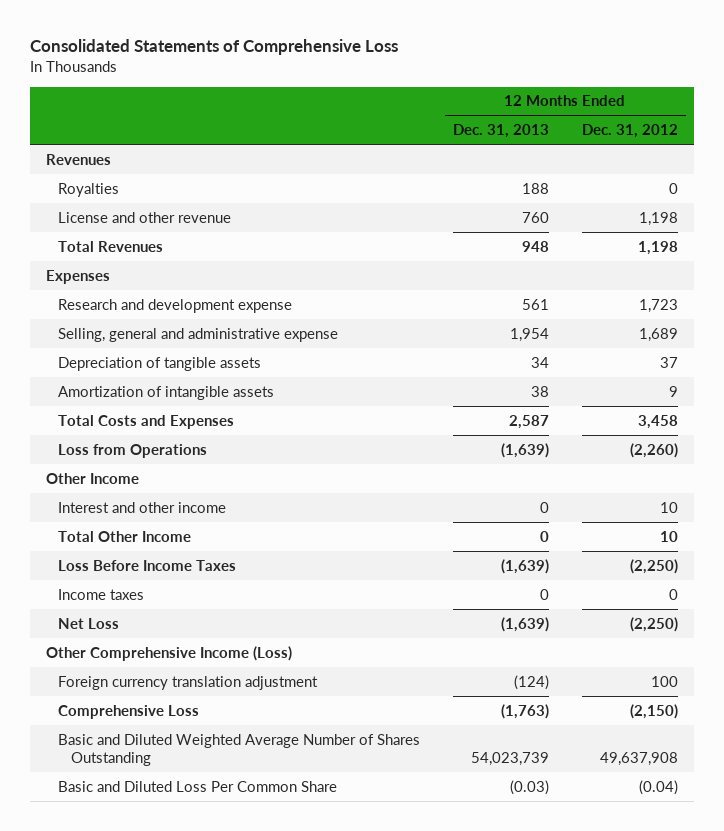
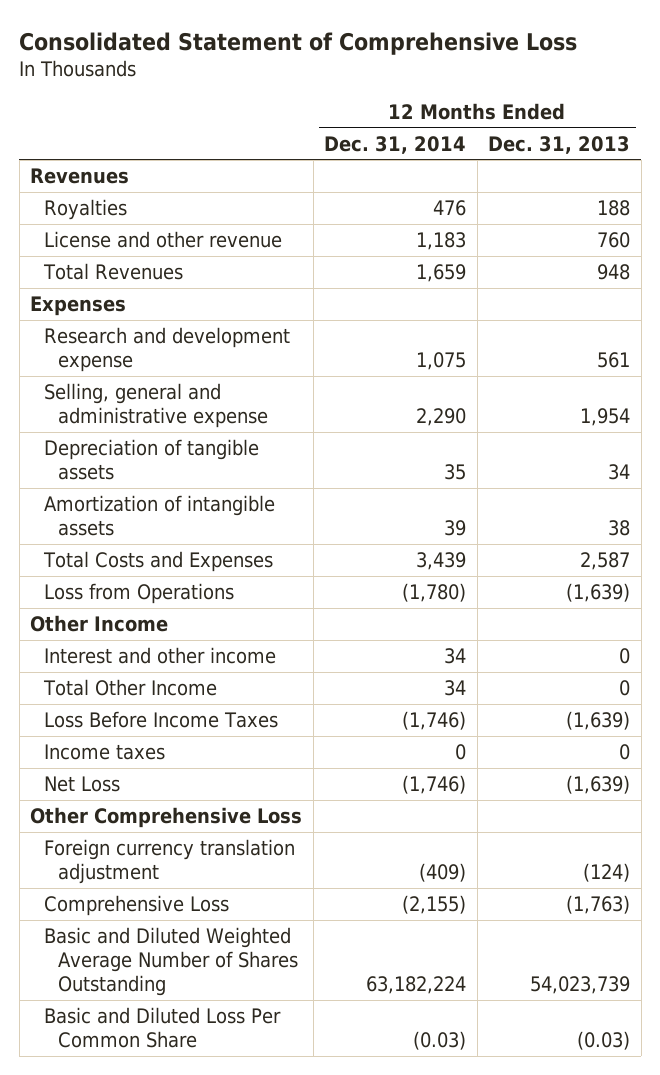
- Consolidated Statements of Comprehensive Loss
+ Consolidated Statement of Comprehensive Loss
- | 12 Months Ended Dec. 31, 2013 | 12 Months Ended Dec. 31, 2012
+ | 12 Months Ended Dec. 31, 2014 | 12 Months Ended Dec. 31, 2013
- Other Comprehensive Income (Loss)
+ Other Comprehensive Loss

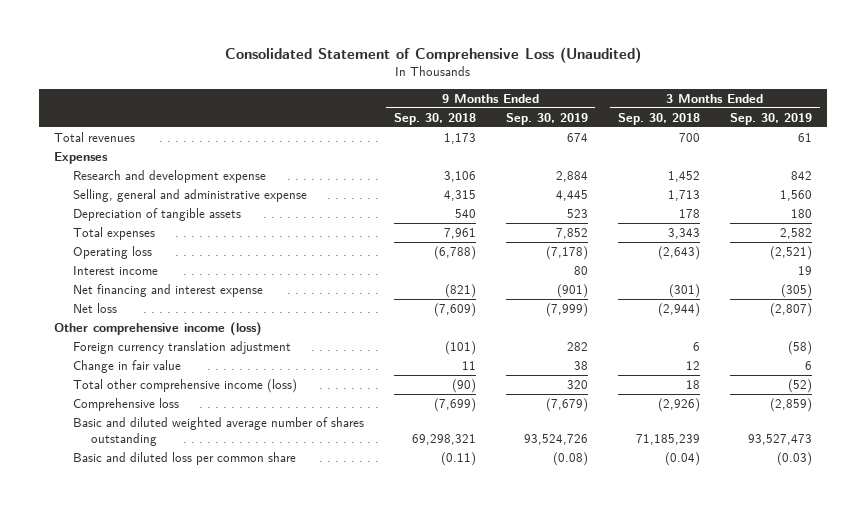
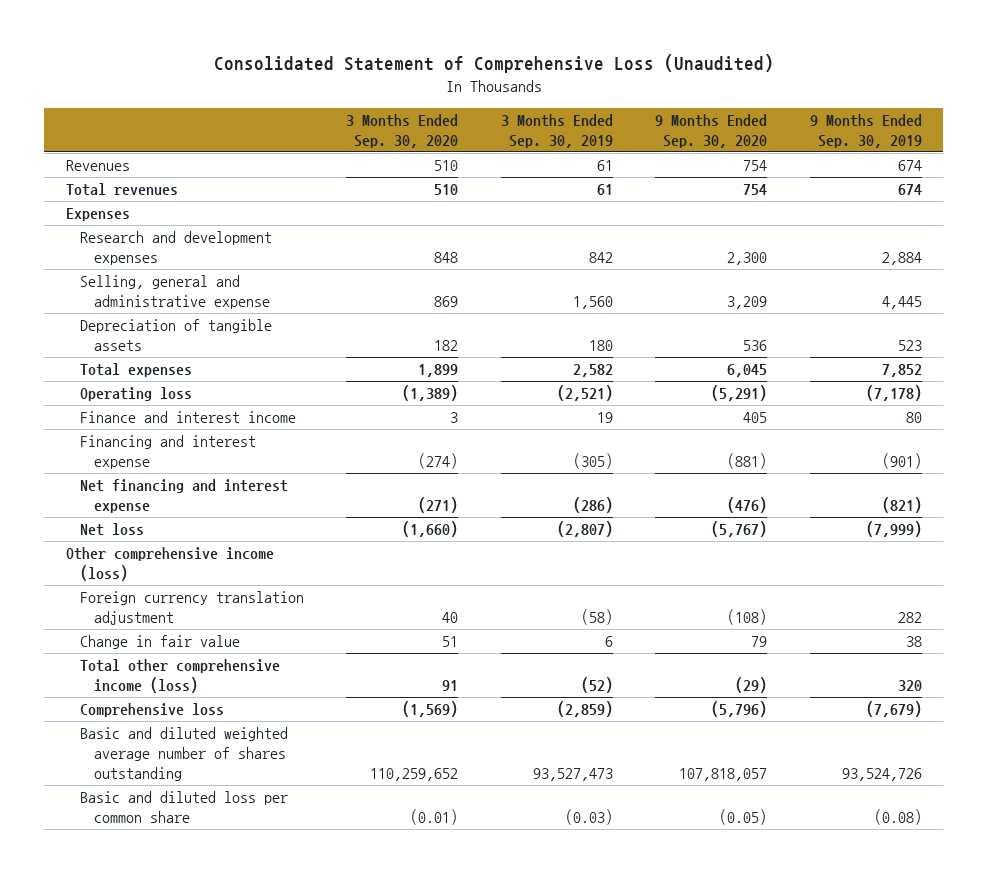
- | 9 Months Ended Sep. 30, 2018 | 9 Months Ended Sep. 30, 2019 | 3 Months Ended Sep. 30, 2018 | 3 Months Ended Sep. 30, 2019
+ | 3 Months Ended Sep. 30, 2020 | 3 Months Ended Sep. 30, 2019 | 9 Months Ended Sep. 30, 2020 | 9 Months Ended Sep. 30, 2019
+ Revenues | 510 | 61 | 754 | 674
- Research and development expense | 3,106 | 2,884 | 1,452 | 842
+ Research and development expenses | 848 | 842 | 2,300 | 2,884
- Interest income | | 80 | | 19
- Net financing and interest expense | (821) | (901) | (301) | (305)
+ Finance and interest income | 3 | 19 | 405 | 80
+ Financing and interest expense | (274) | (305) | (881) | (901)
+ Net financing and interest expense | (271) | (286) | (476) | (821)

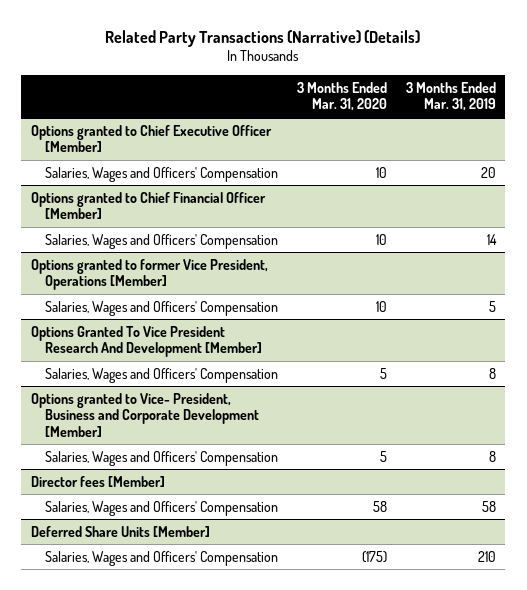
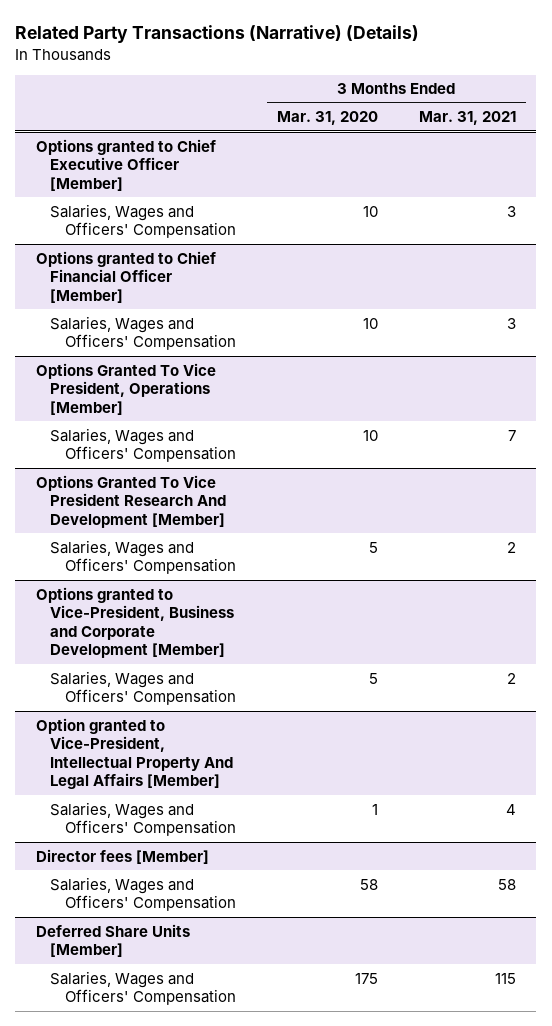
- | 3 Months Ended Mar. 31, 2020 | 3 Months Ended Mar. 31, 2019
+ | 3 Months Ended Mar. 31, 2020 | 3 Months Ended Mar. 31, 2021
- Options granted to former Vice President, Operations [Member]
+ Options Granted To Vice President, Operations [Member]
- Options granted to Vice- President, Business and Corporate Development [Member]
+ Options granted to Vice-President, Business and Corporate Development [Member]
+ Option granted to Vice-President, Intellectual Property And Legal Affairs [Member]
+ Salaries, Wages and Officers' Compensation | 1 | 4
@ Deferred Share Units [Member]
- Salaries, Wages and Officers' Compensation | (175) | 210
+ Salaries, Wages and Officers' Compensation | 175 | 115

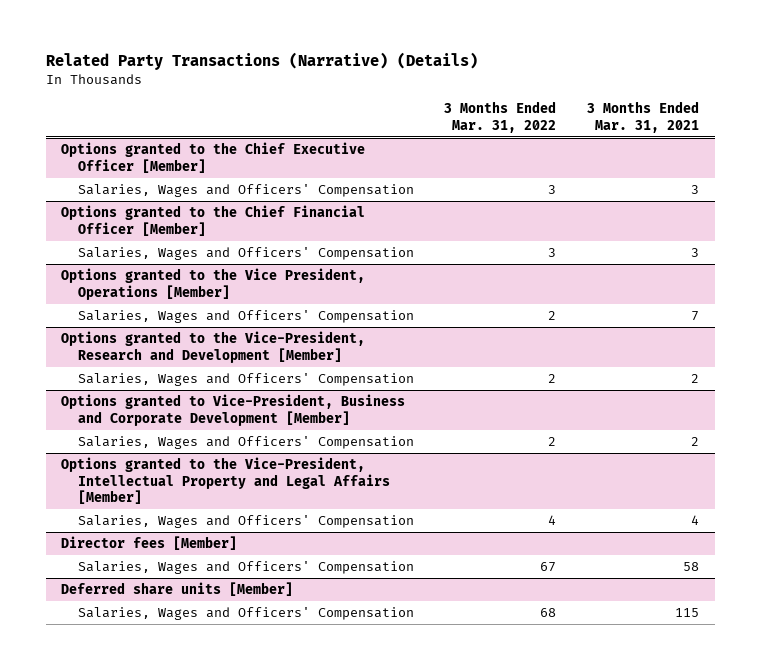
- | 3 Months Ended Mar. 31, 2020 | 3 Months Ended Mar. 31, 2021
+ | 3 Months Ended Mar. 31, 2022 | 3 Months Ended Mar. 31, 2021
- Options granted to Chief Executive Officer [Member]
+ Options granted to the Chief Executive Officer [Member]
- Options granted to Chief Financial Officer [Member]
+ Options granted to the Chief Financial Officer [Member]
- Options Granted To Vice President, Operations [Member]
+ Options granted to the Vice President, Operations [Member]
- Options Granted To Vice President Research And Development [Member]
+ Options granted to the Vice-President, Research and Development [Member]
- Option granted to Vice-President, Intellectual Property And Legal Affairs [Member]
+ Options granted to the Vice-President, Intellectual Property and Legal Affairs [Member]
- Deferred Share Units [Member]
+ Deferred share units [Member]

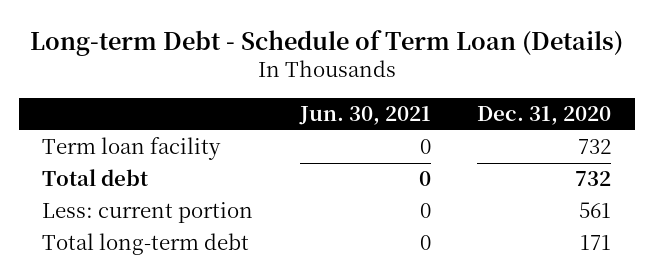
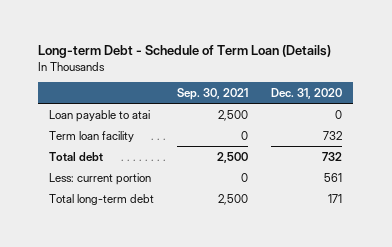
- | Jun. 30, 2021 | Dec. 31, 2020
+ | Sep. 30, 2021 | Dec. 31, 2020
+ Loan payable to atai | 2,500 | 0

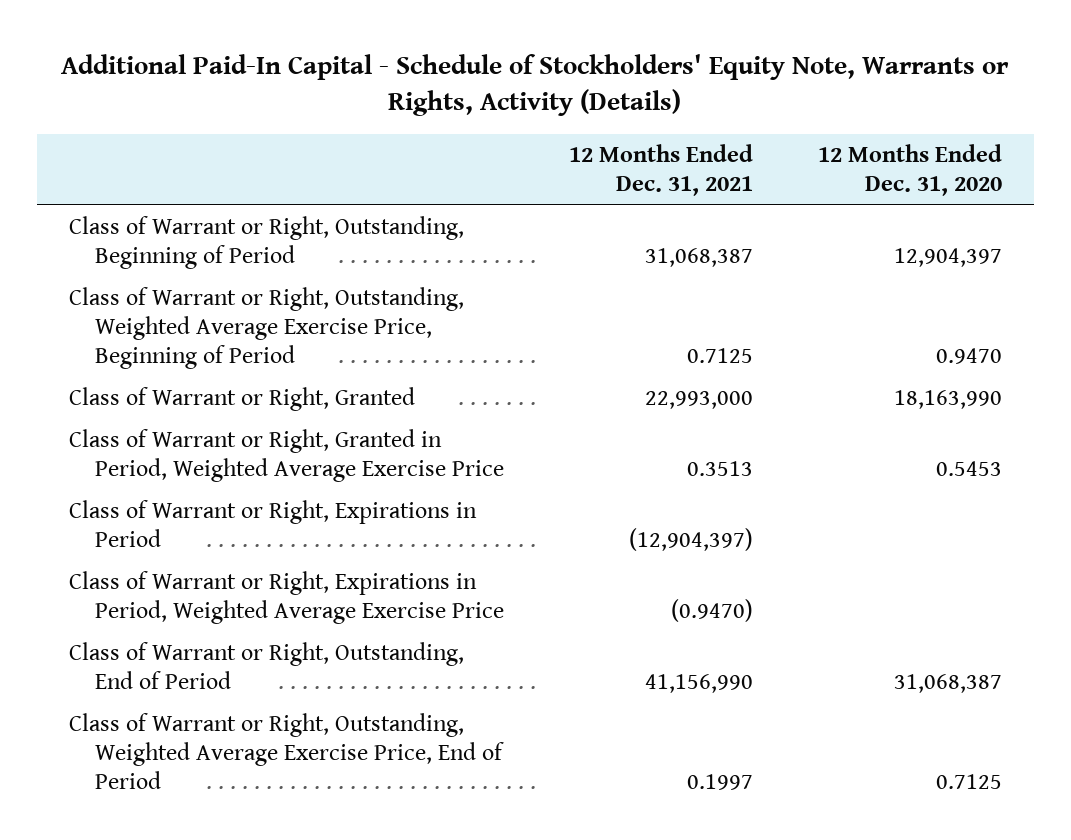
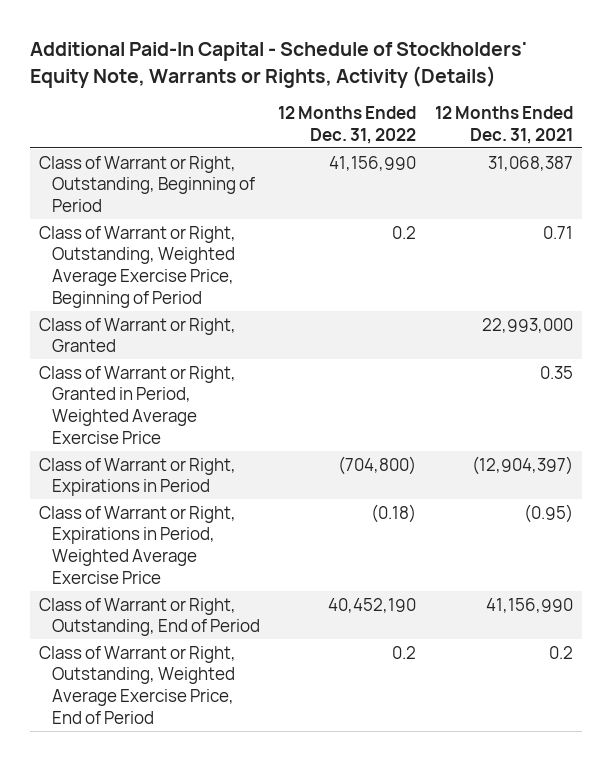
- | 12 Months Ended Dec. 31, 2021 | 12 Months Ended Dec. 31, 2020
+ | 12 Months Ended Dec. 31, 2022 | 12 Months Ended Dec. 31, 2021
- Class of Warrant or Right, Outstanding, Weighted Average Exercise Price, Beginning of Period | 0.7125 | 0.9470
+ Class of Warrant or Right, Outstanding, Weighted Average Exercise Price, Beginning of Period | 0.2 | 0.71
- Class of Warrant or Right, Granted in Period, Weighted Average Exercise Price | 0.3513 | 0.5453
+ Class of Warrant or Right, Granted in Period, Weighted Average Exercise Price | | 0.35
- Class of Warrant or Right, Expirations in Period, Weighted Average Exercise Price | (0.9470) |
+ Class of Warrant or Right, Expirations in Period, Weighted Average Exercise Price | (0.18) | (0.95)
- Class of Warrant or Right, Outstanding, Weighted Average Exercise Price, End of Period | 0.1997 | 0.7125
+ Class of Warrant or Right, Outstanding, Weighted Average Exercise Price, End of Period | 0.2 | 0.2

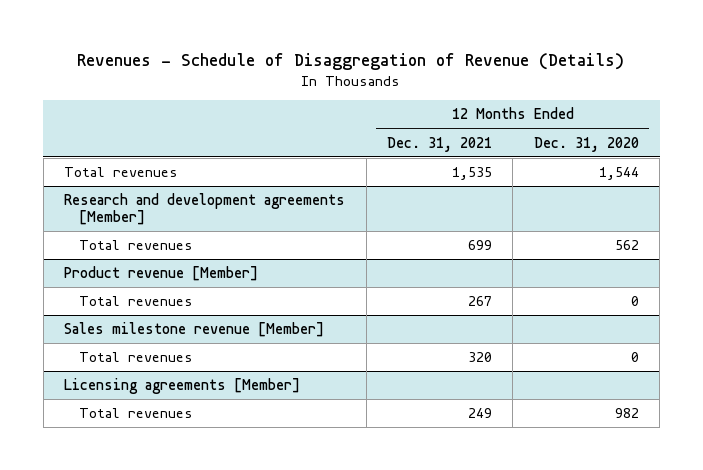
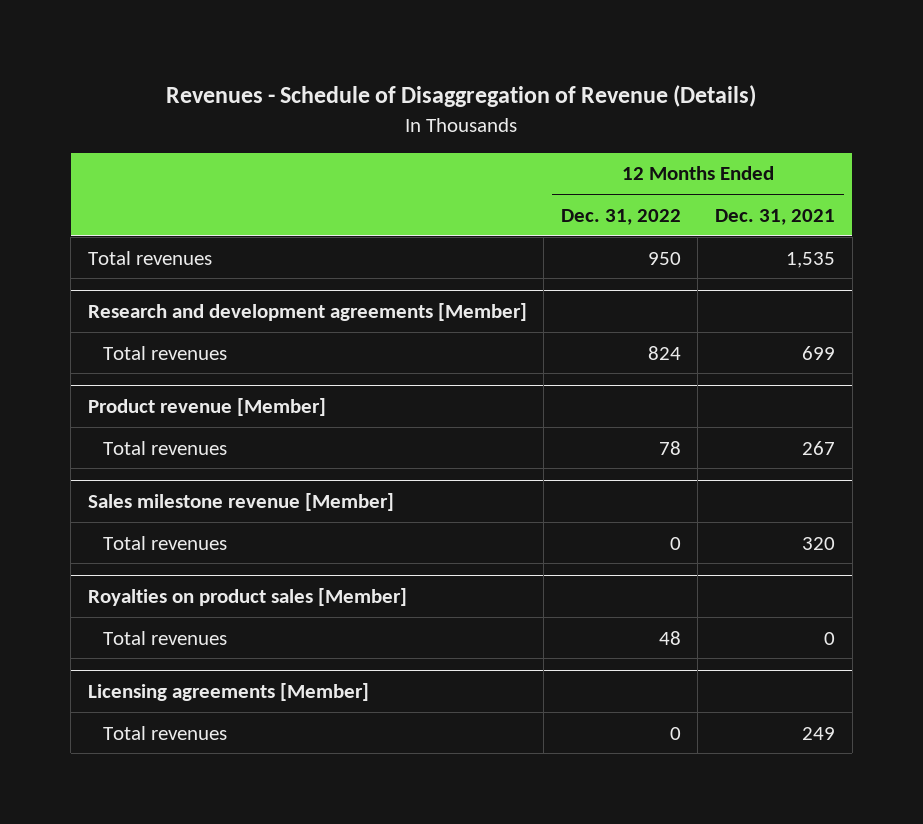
- | 12 Months Ended Dec. 31, 2021 | 12 Months Ended Dec. 31, 2020
+ | 12 Months Ended Dec. 31, 2022 | 12 Months Ended Dec. 31, 2021
+ Royalties on product sales [Member]
+ Total revenues | 48 | 0

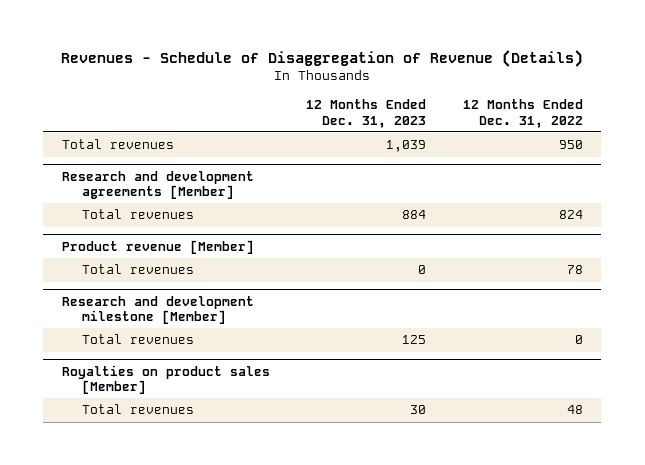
- | 12 Months Ended Dec. 31, 2022 | 12 Months Ended Dec. 31, 2021
+ | 12 Months Ended Dec. 31, 2023 | 12 Months Ended Dec. 31, 2022
- Sales milestone revenue [Member]
+ Research and development milestone [Member]
- Licensing agreements [Member]
- Total revenues | 0 | 249

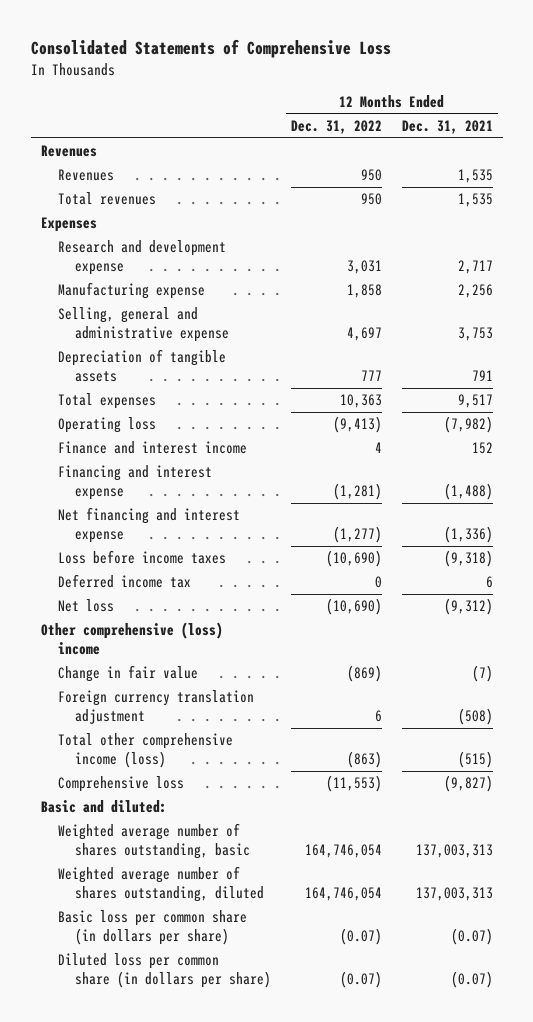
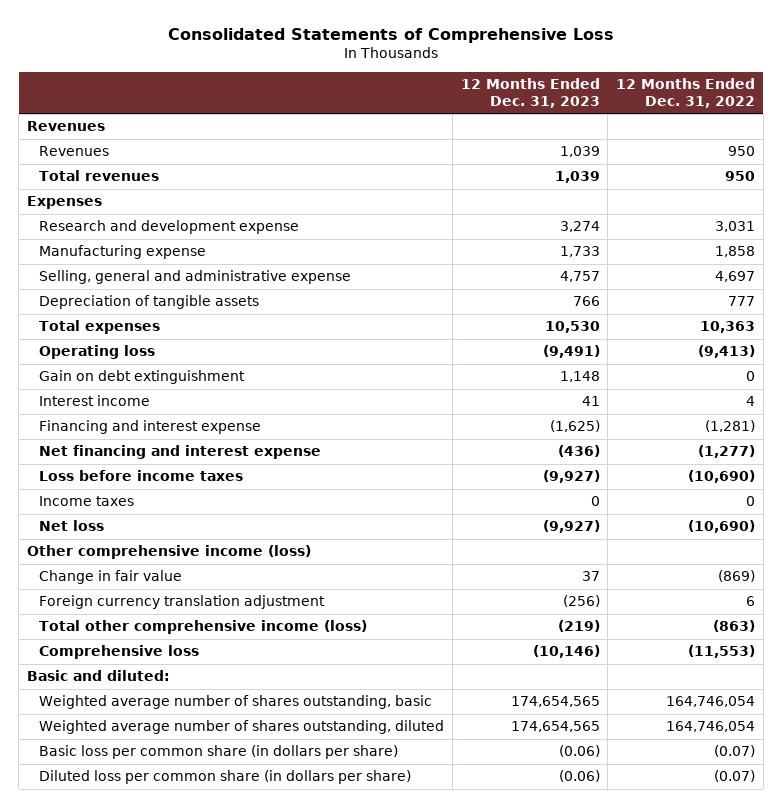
- | 12 Months Ended Dec. 31, 2022 | 12 Months Ended Dec. 31, 2021
+ | 12 Months Ended Dec. 31, 2023 | 12 Months Ended Dec. 31, 2022
- Finance and interest income | 4 | 152
+ Gain on debt extinguishment | 1,148 | 0
+ Interest income | 41 | 4
- Deferred income tax | 0 | 6
+ Income taxes | 0 | 0
- Other comprehensive (loss) income
+ Other comprehensive income (loss)

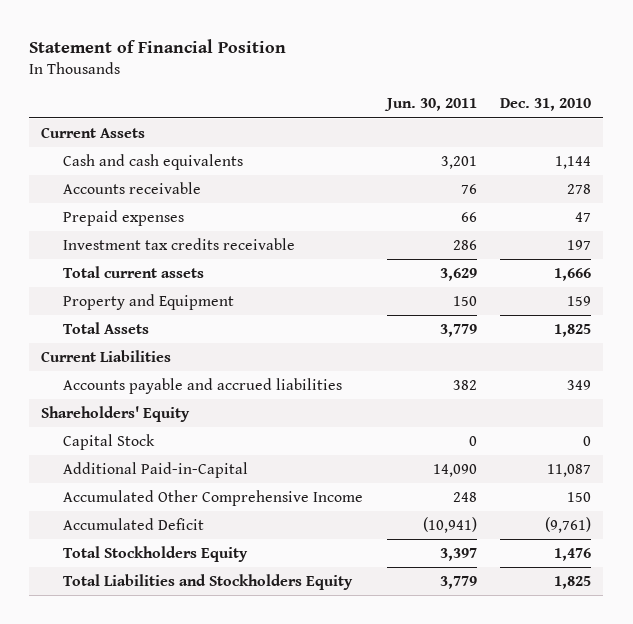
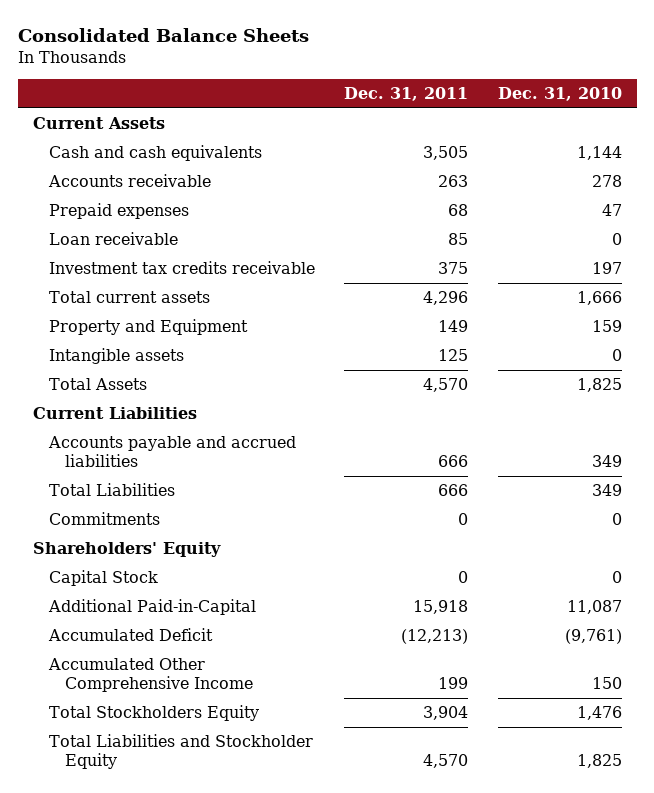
- Statement of Financial Position
+ Consolidated Balance Sheets
- | Jun. 30, 2011 | Dec. 31, 2010
+ | Dec. 31, 2011 | Dec. 31, 2010
+ Loan receivable | 85 | 0
+ Intangible assets | 125 | 0
+ Total Liabilities | 666 | 349
+ Commitments | 0 | 0
moved down: Accumulated Other Comprehensive Income | 199 | 150
- Total Liabilities and Stockholders Equity | 3,779 | 1,825
+ Total Liabilities and Stockholder Equity | 4,570 | 1,825

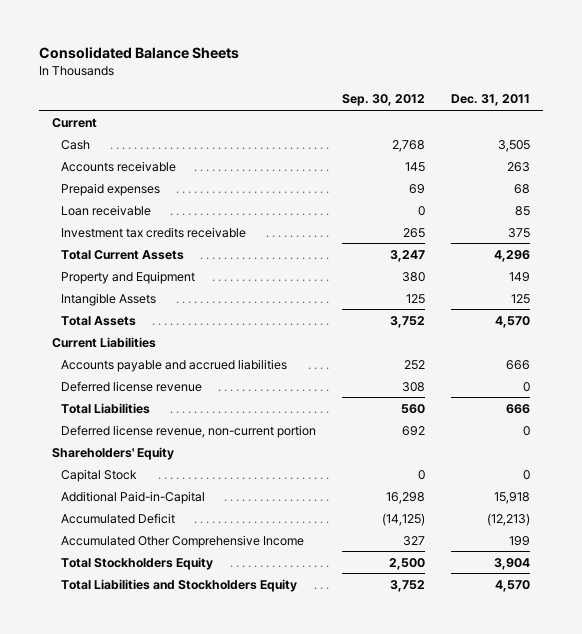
- | Dec. 31, 2011 | Dec. 31, 2010
+ | Sep. 30, 2012 | Dec. 31, 2011
- Current Assets
- Cash and cash equivalents | 3,505 | 1,144
+ Current
+ Cash | 2,768 | 3,505
- Total current assets | 4,296 | 1,666
+ Total Current Assets | 3,247 | 4,296
- Intangible assets | 125 | 0
+ Intangible Assets | 125 | 125
+ Deferred license revenue | 308 | 0
- Commitments | 0 | 0
+ Deferred license revenue, non-current portion | 692 | 0
- Total Liabilities and Stockholder Equity | 4,570 | 1,825
+ Total Liabilities and Stockholders Equity | 3,752 | 4,570

